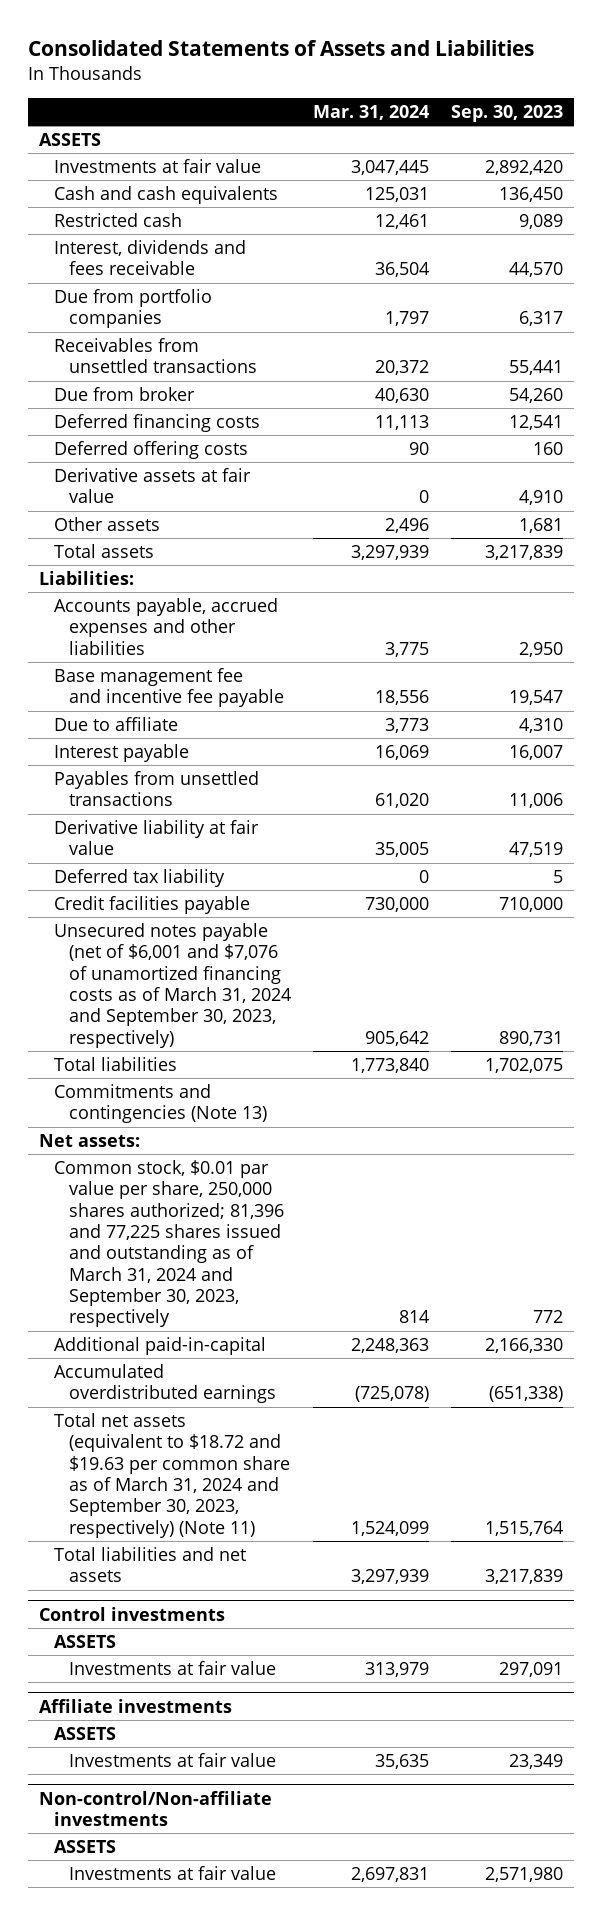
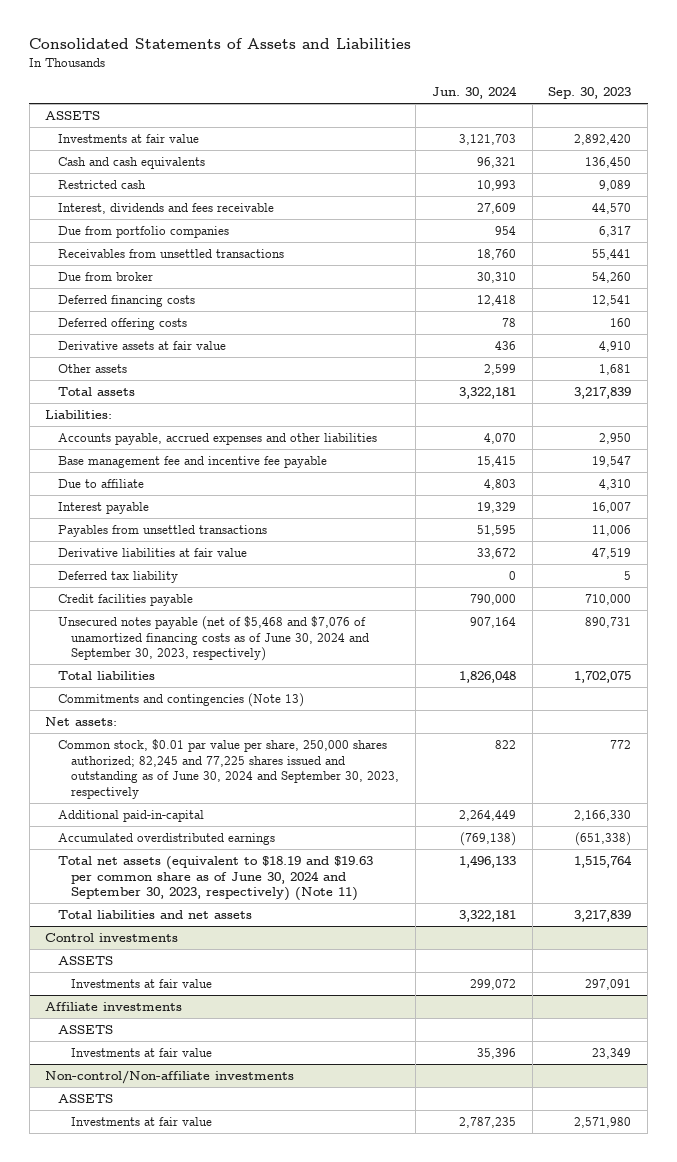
- | Mar. 31, 2024 | Sep. 30, 2023
+ | Jun. 30, 2024 | Sep. 30, 2023
- Derivative liability at fair value | 35,005 | 47,519
+ Derivative liabilities at fair value | 33,672 | 47,519
- Unsecured notes payable (net of $6,001 and $7,076 of unamortized financing costs as of March 31, 2024 and September 30, 2023, respectively) | 905,642 | 890,731
+ Unsecured notes payable (net of $5,468 and $7,076 of unamortized financing costs as of June 30, 2024 and September 30, 2023, respectively) | 907,164 | 890,731
- Common stock, $0.01 par value per share, 250,000 shares authorized; 81,396 and 77,225 shares issued and outstanding as of March 31, 2024 and September 30, 2023, respectively | 814 | 772
+ Common stock, $0.01 par value per share, 250,000 shares authorized; 82,245 and 77,225 shares issued and outstanding as of June 30, 2024 and September 30, 2023, respectively | 822 | 772
- Total net assets (equivalent to $18.72 and $19.63 per common share as of March 31, 2024 and September 30, 2023, respectively) (Note 11) | 1,524,099 | 1,515,764
+ Total net assets (equivalent to $18.19 and $19.63 per common share as of June 30, 2024 and September 30, 2023, respectively) (Note 11) | 1,496,133 | 1,515,764

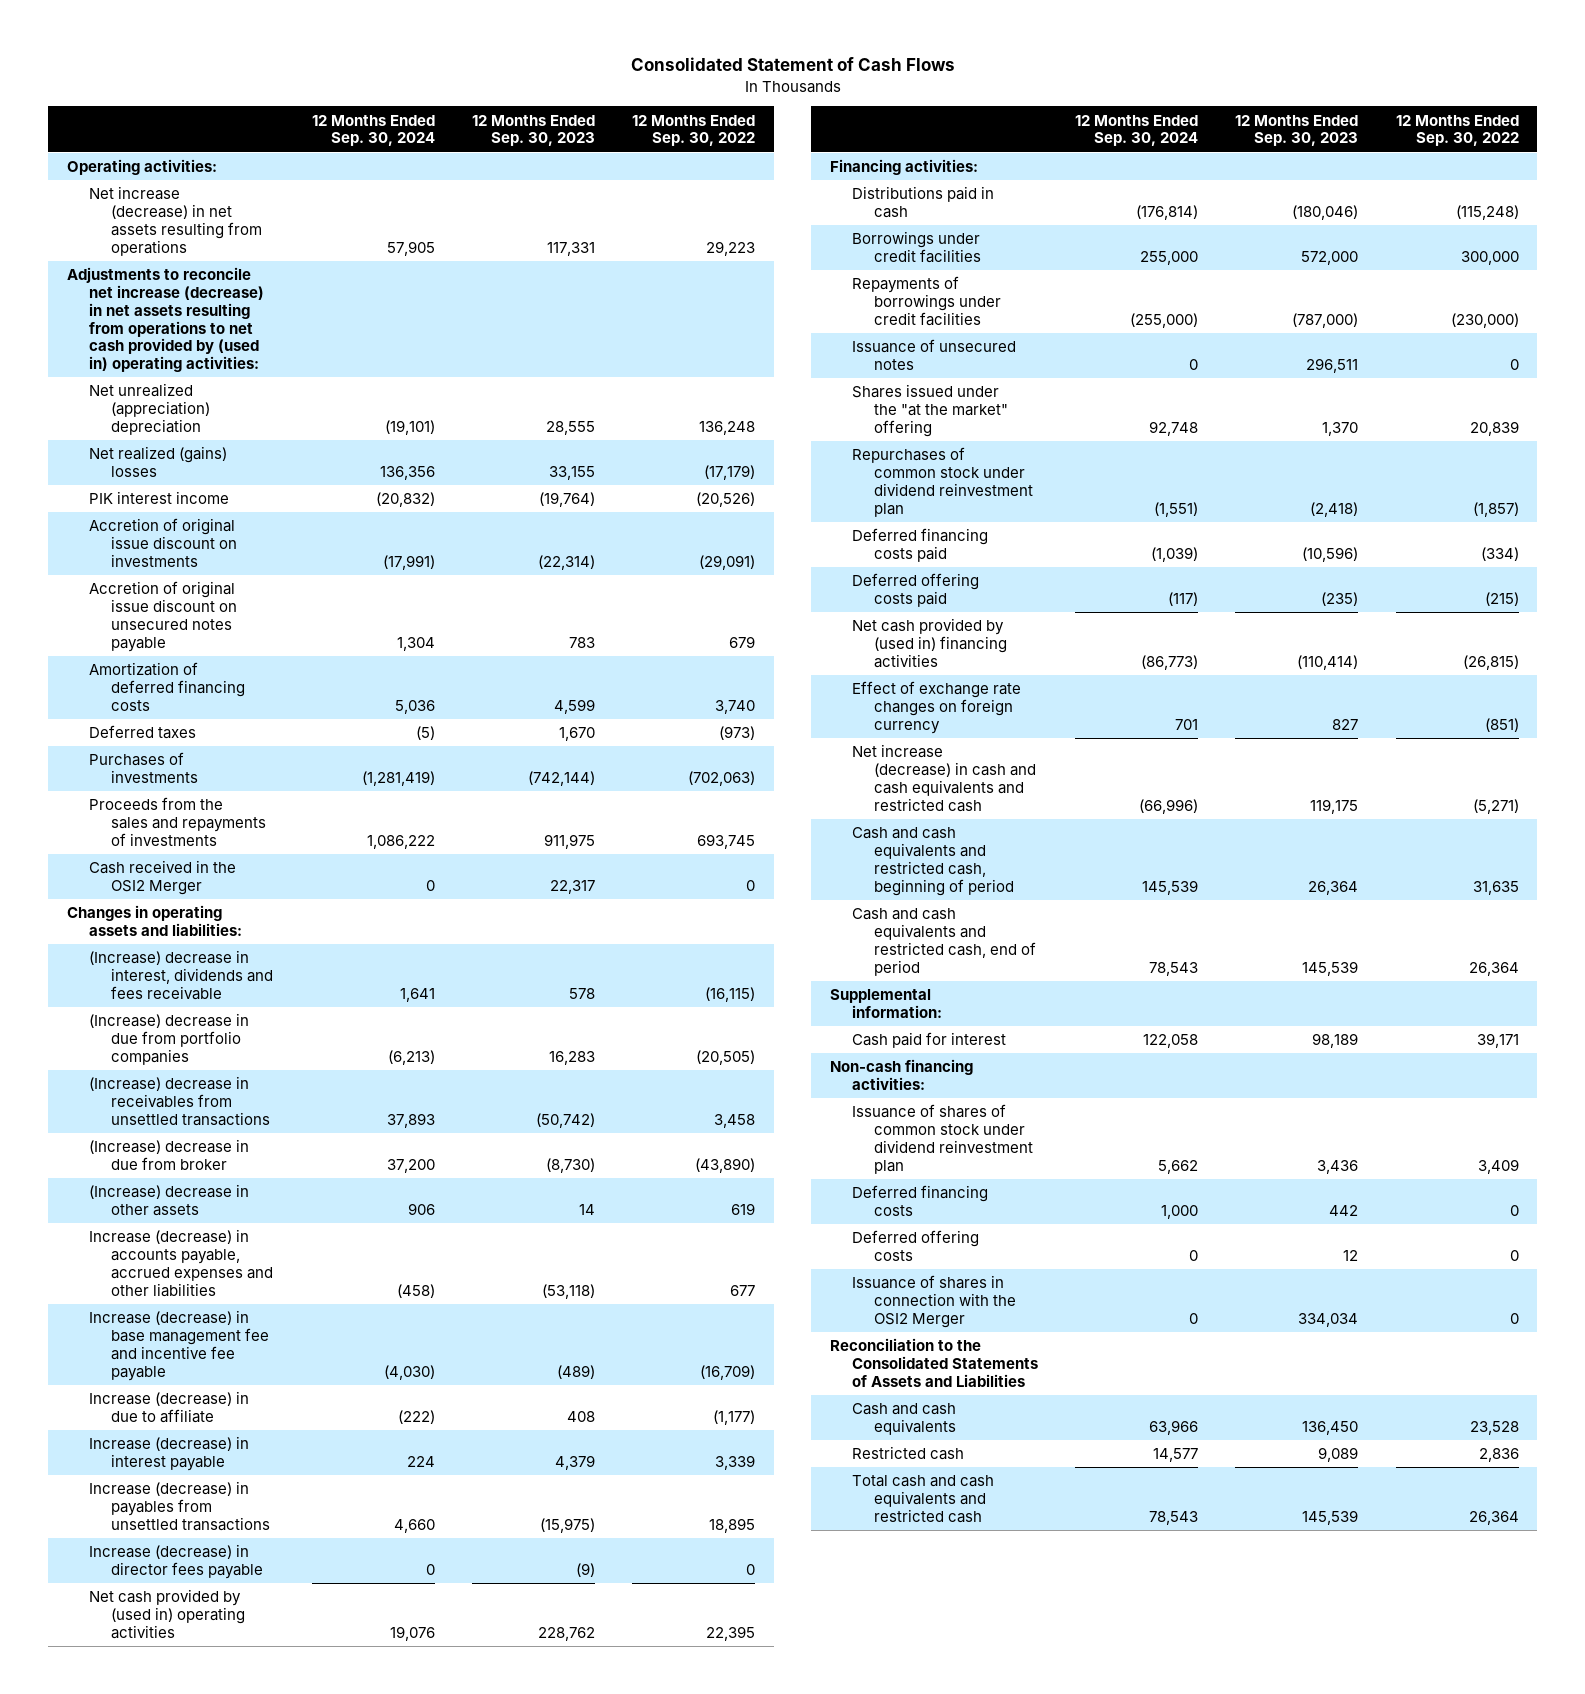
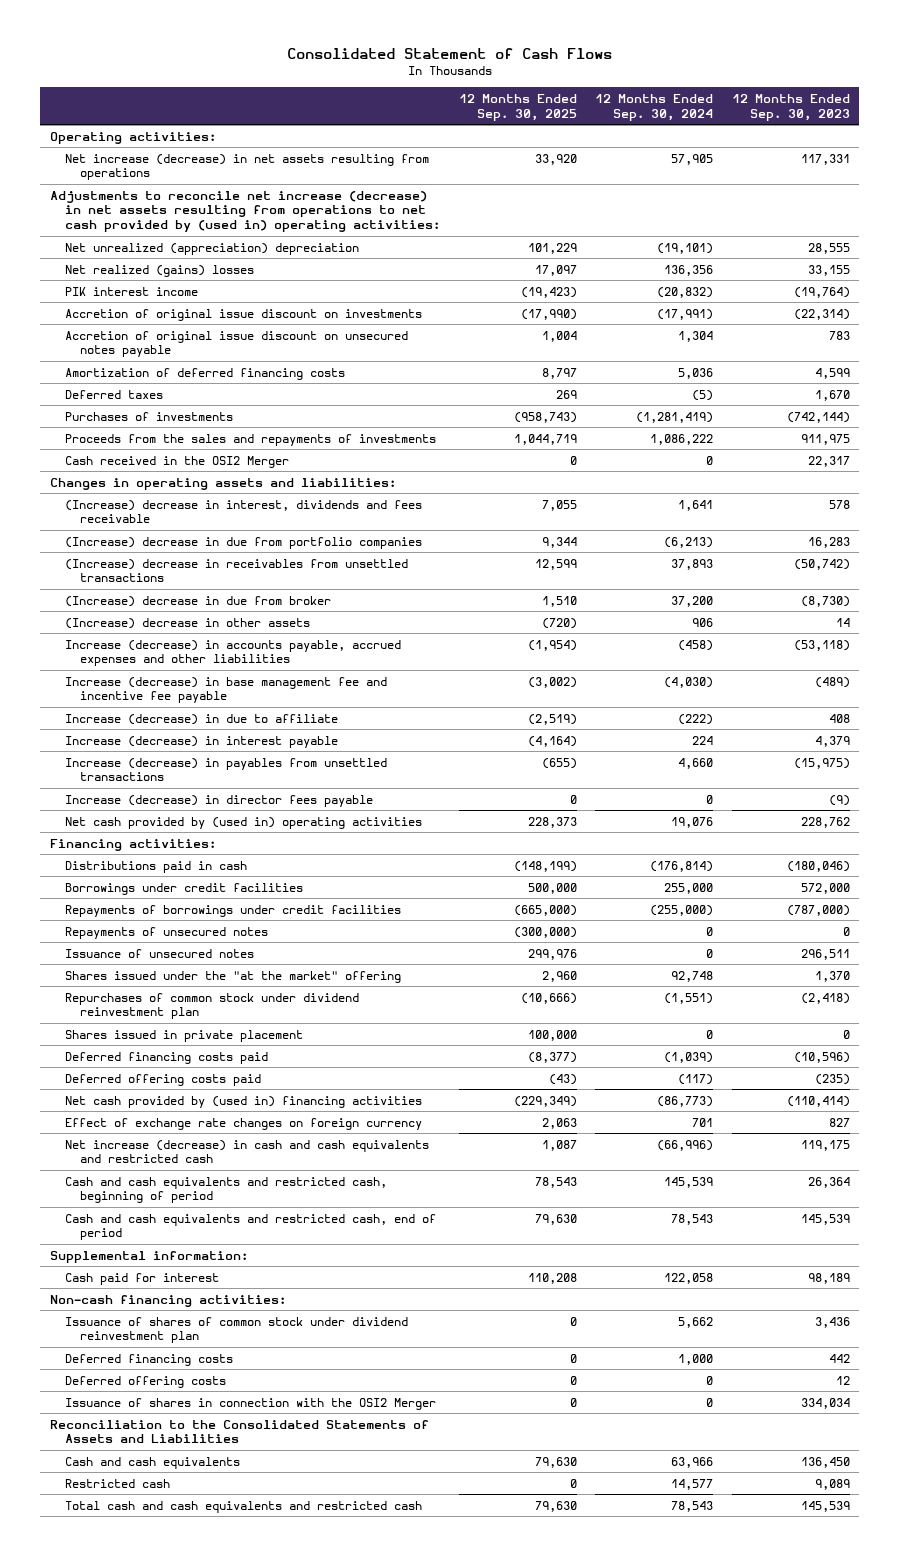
- | 12 Months Ended Sep. 30, 2024 | 12 Months Ended Sep. 30, 2023 | 12 Months Ended Sep. 30, 2022
+ | 12 Months Ended Sep. 30, 2025 | 12 Months Ended Sep. 30, 2024 | 12 Months Ended Sep. 30, 2023
+ Repayments of unsecured notes | (300,000) | 0 | 0
+ Shares issued in private placement | 100,000 | 0 | 0

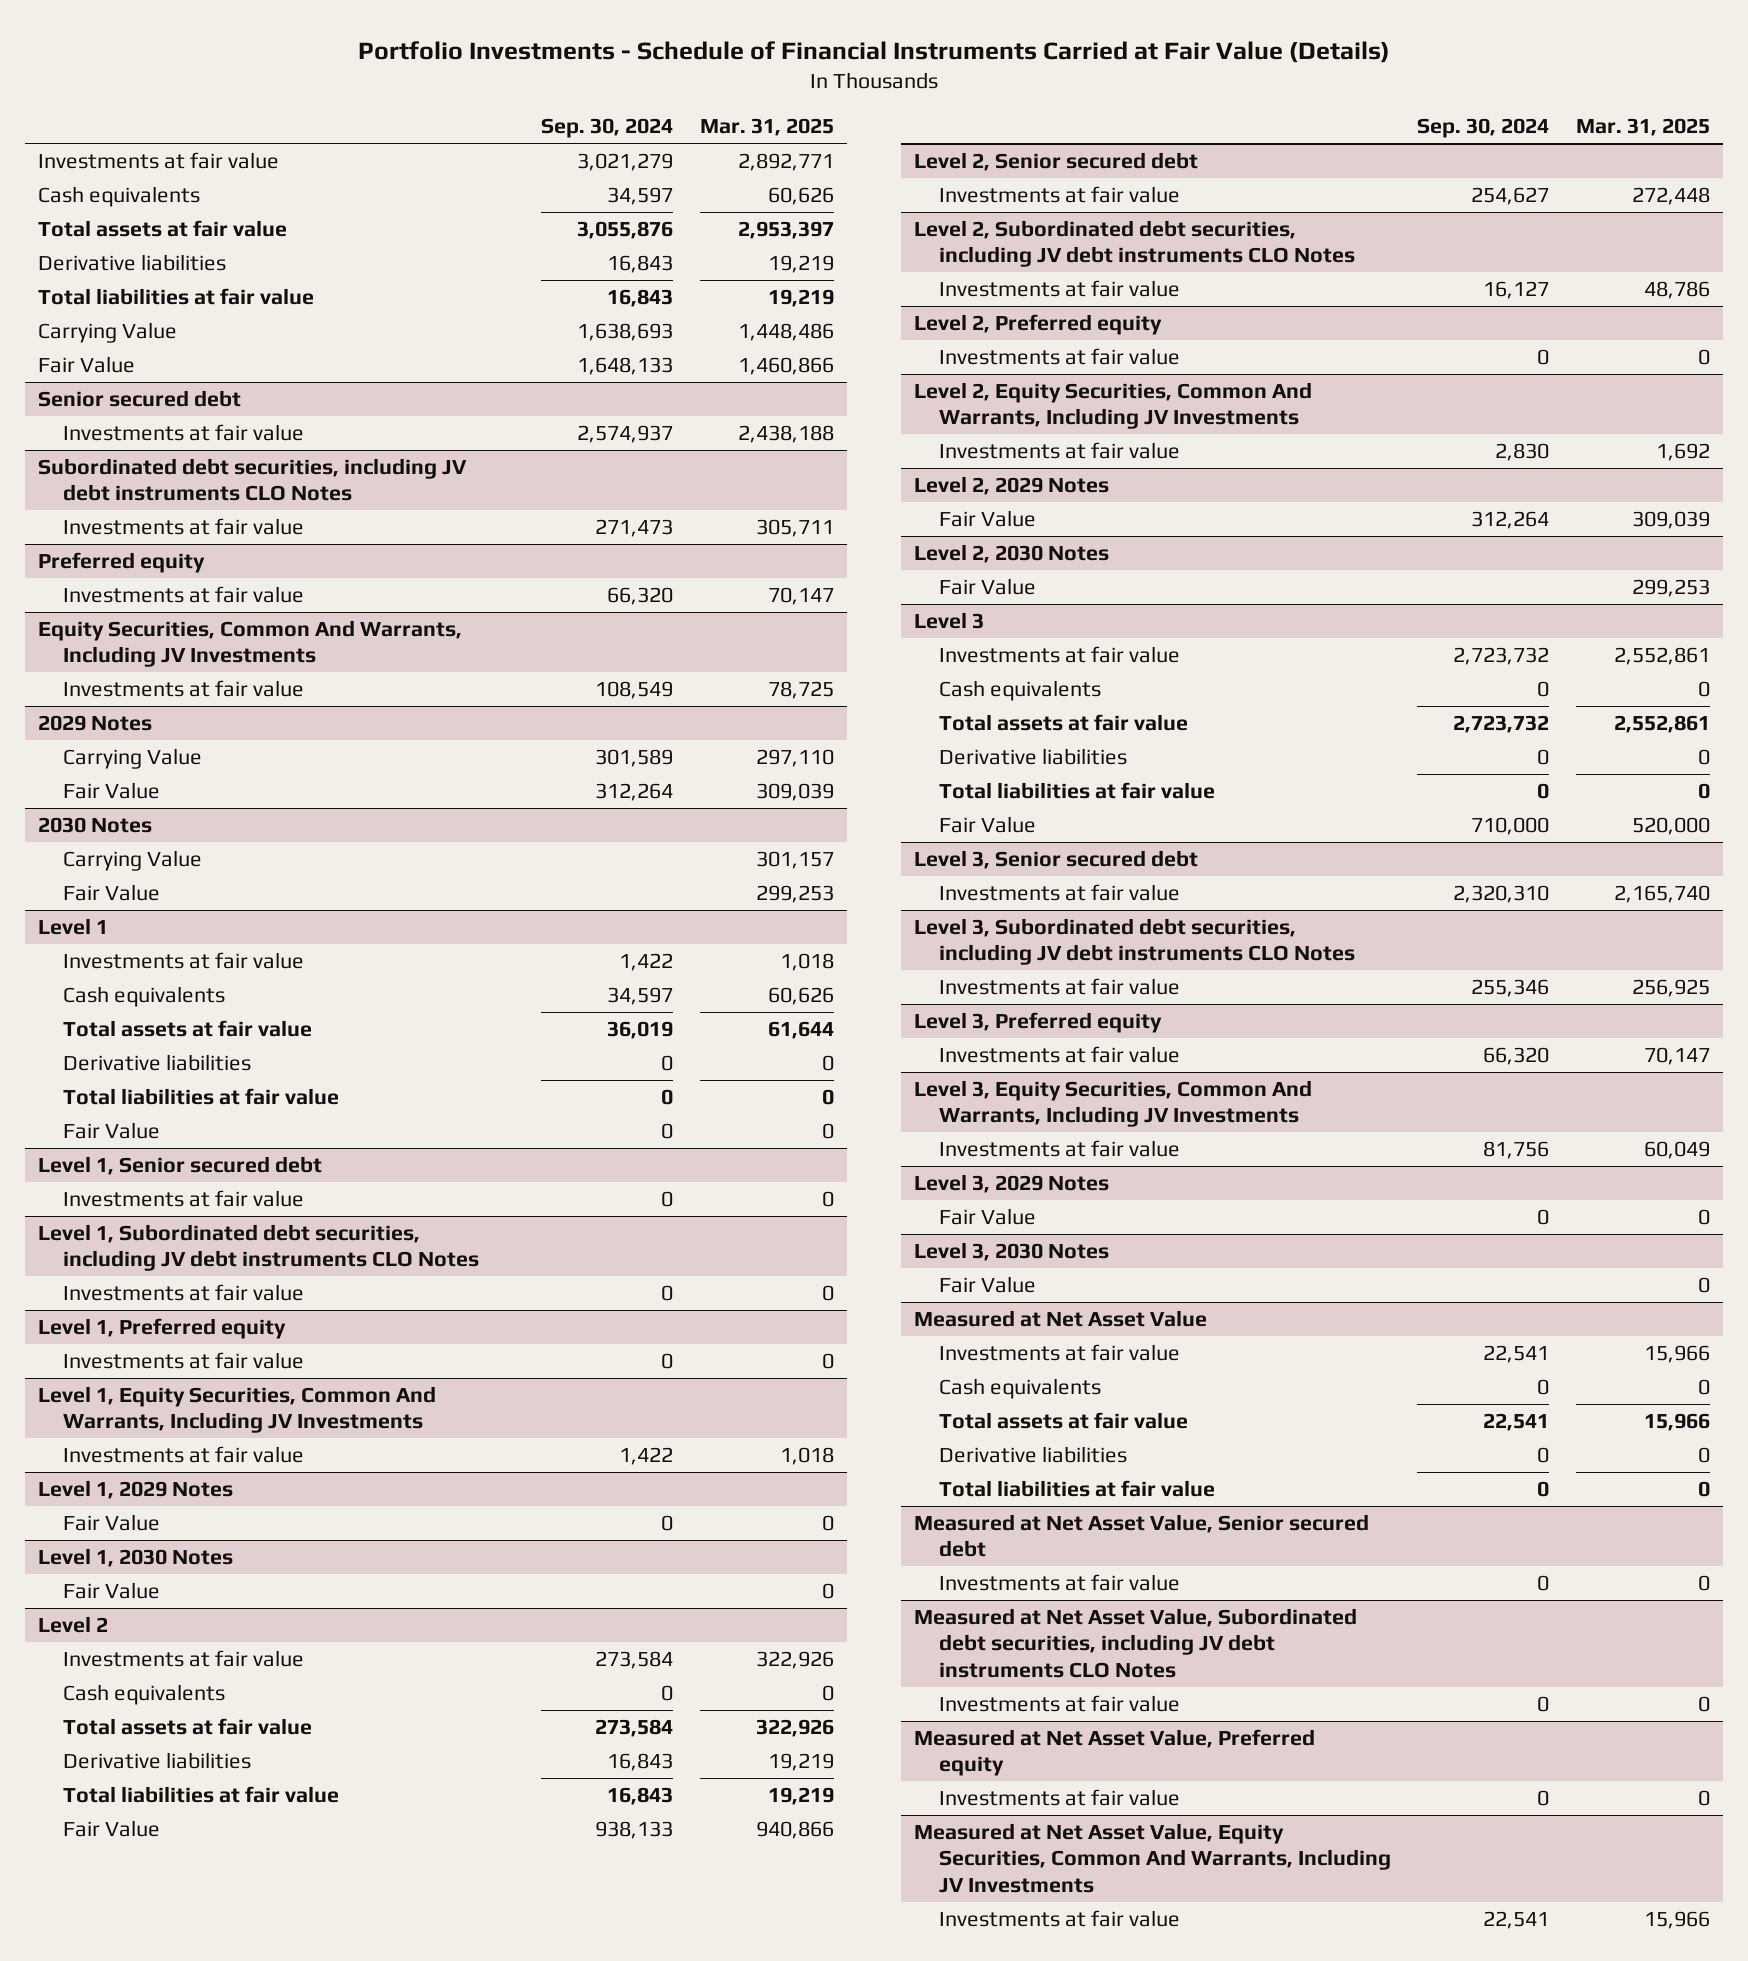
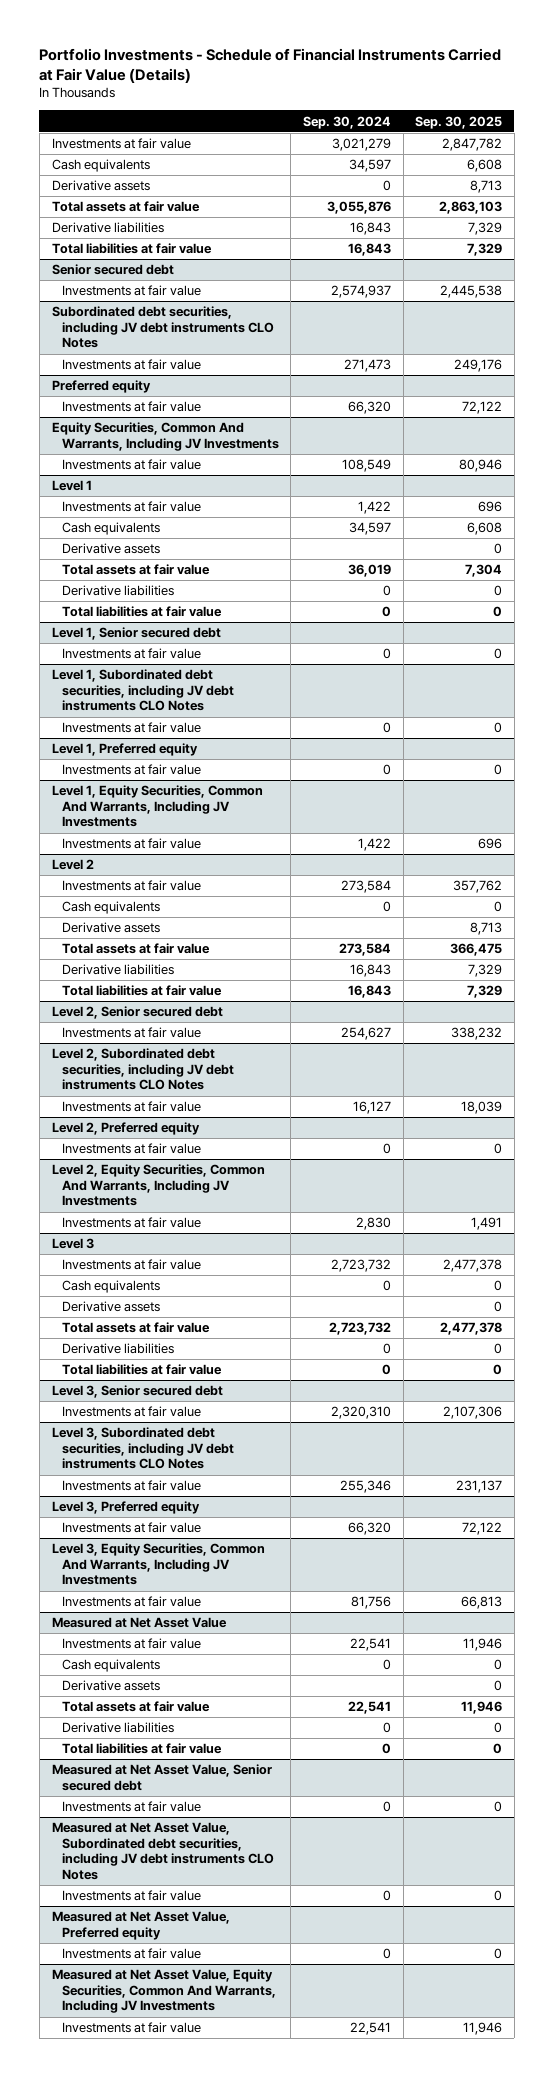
- | Sep. 30, 2024 | Mar. 31, 2025
+ | Sep. 30, 2024 | Sep. 30, 2025
+ Derivative assets | 0 | 8,713
- Carrying Value | 1,638,693 | 1,448,486
- Fair Value | 1,648,133 | 1,460,866
- 2029 Notes
- Carrying Value | 301,589 | 297,110
- Fair Value | 312,264 | 309,039
- 2030 Notes
- Carrying Value | | 301,157
- Fair Value | | 299,253
@ Level 1
+ Derivative assets | | 0
- Fair Value | 0 | 0
- Level 1, 2029 Notes
- Fair Value | 0 | 0
- Level 1, 2030 Notes
- Fair Value | | 0
@ Level 2
+ Derivative assets | | 8,713
- Fair Value | 938,133 | 940,866
- Level 2, 2029 Notes
- Fair Value | 312,264 | 309,039
- Level 2, 2030 Notes
- Fair Value | | 299,253
@ Level 3
+ Derivative assets | | 0
- Fair Value | 710,000 | 520,000
- Level 3, 2029 Notes
- Fair Value | 0 | 0
- Level 3, 2030 Notes
- Fair Value | | 0
@ Measured at Net Asset Value
+ Derivative assets | | 0

